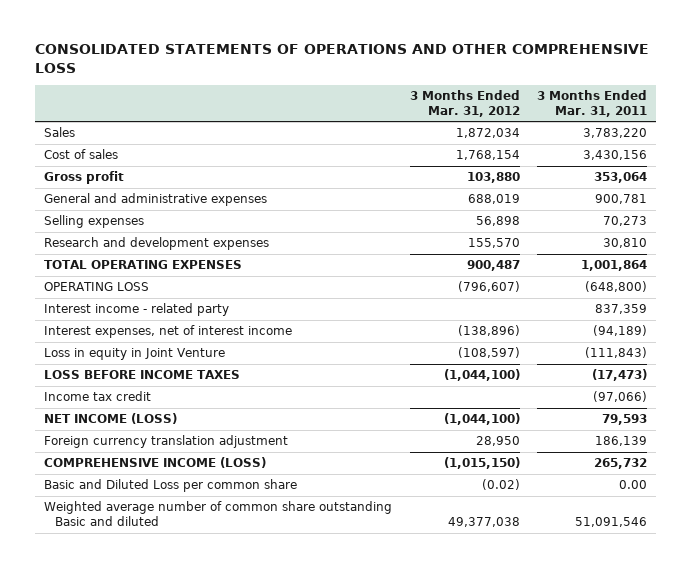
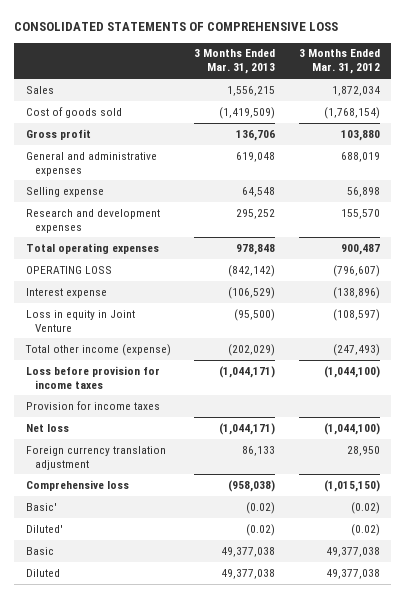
- CONSOLIDATED STATEMENTS OF OPERATIONS AND OTHER COMPREHENSIVE LOSS
+ CONSOLIDATED STATEMENTS OF COMPREHENSIVE LOSS
- | 3 Months Ended Mar. 31, 2012 | 3 Months Ended Mar. 31, 2011
+ | 3 Months Ended Mar. 31, 2013 | 3 Months Ended Mar. 31, 2012
- Cost of sales | 1,768,154 | 3,430,156
+ Cost of goods sold | (1,419,509) | (1,768,154)
- Selling expenses | 56,898 | 70,273
+ Selling expense | 64,548 | 56,898
- TOTAL OPERATING EXPENSES | 900,487 | 1,001,864
+ Total operating expenses | 978,848 | 900,487
- Interest income - related party | | 837,359
- Interest expenses, net of interest income | (138,896) | (94,189)
+ Interest expense | (106,529) | (138,896)
- LOSS BEFORE INCOME TAXES | (1,044,100) | (17,473)
- Income tax credit | | (97,066)
- NET INCOME (LOSS) | (1,044,100) | 79,593
+ Total other income (expense) | (202,029) | (247,493)
+ Loss before provision for income taxes | (1,044,171) | (1,044,100)
+ Provision for income taxes
+ Net loss | (1,044,171) | (1,044,100)
- COMPREHENSIVE INCOME (LOSS) | (1,015,150) | 265,732
- Basic and Diluted Loss per common share | (0.02) | 0.00
- Weighted average number of common share outstanding Basic and diluted | 49,377,038 | 51,091,546
+ Comprehensive loss | (958,038) | (1,015,150)
+ Basic' | (0.02) | (0.02)
+ Diluted' | (0.02) | (0.02)
+ Basic | 49,377,038 | 49,377,038
+ Diluted | 49,377,038 | 49,377,038

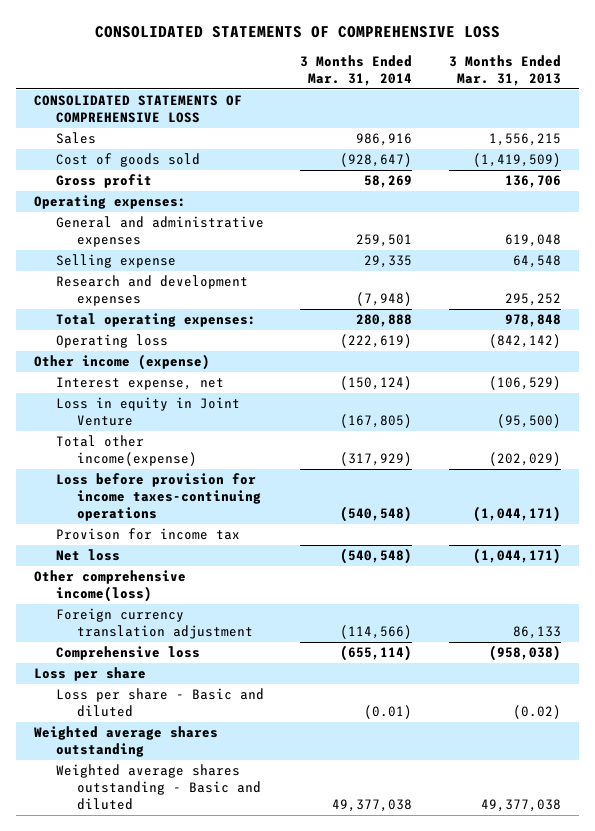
- | 3 Months Ended Mar. 31, 2013 | 3 Months Ended Mar. 31, 2012
+ | 3 Months Ended Mar. 31, 2014 | 3 Months Ended Mar. 31, 2013
+ CONSOLIDATED STATEMENTS OF COMPREHENSIVE LOSS
+ Operating expenses:
- Total operating expenses | 978,848 | 900,487
- OPERATING LOSS | (842,142) | (796,607)
- Interest expense | (106,529) | (138,896)
+ Total operating expenses: | 280,888 | 978,848
+ Operating loss | (222,619) | (842,142)
+ Other income (expense)
+ Interest expense, net | (150,124) | (106,529)
- Total other income (expense) | (202,029) | (247,493)
- Loss before provision for income taxes | (1,044,171) | (1,044,100)
- Provision for income taxes
+ Total other income(expense) | (317,929) | (202,029)
+ Loss before provision for income taxes-continuing operations | (540,548) | (1,044,171)
+ Provison for income tax
+ Other comprehensive income(loss)
- Basic' | (0.02) | (0.02)
- Diluted' | (0.02) | (0.02)
- Basic | 49,377,038 | 49,377,038
- Diluted | 49,377,038 | 49,377,038
+ Loss per share
+ Loss per share - Basic and diluted | (0.01) | (0.02)
+ Weighted average shares outstanding
+ Weighted average shares outstanding - Basic and diluted | 49,377,038 | 49,377,038

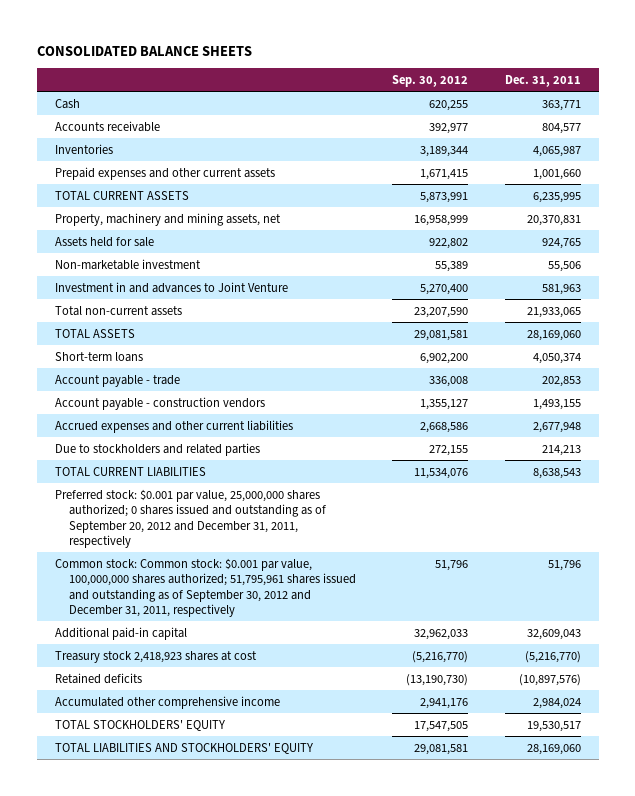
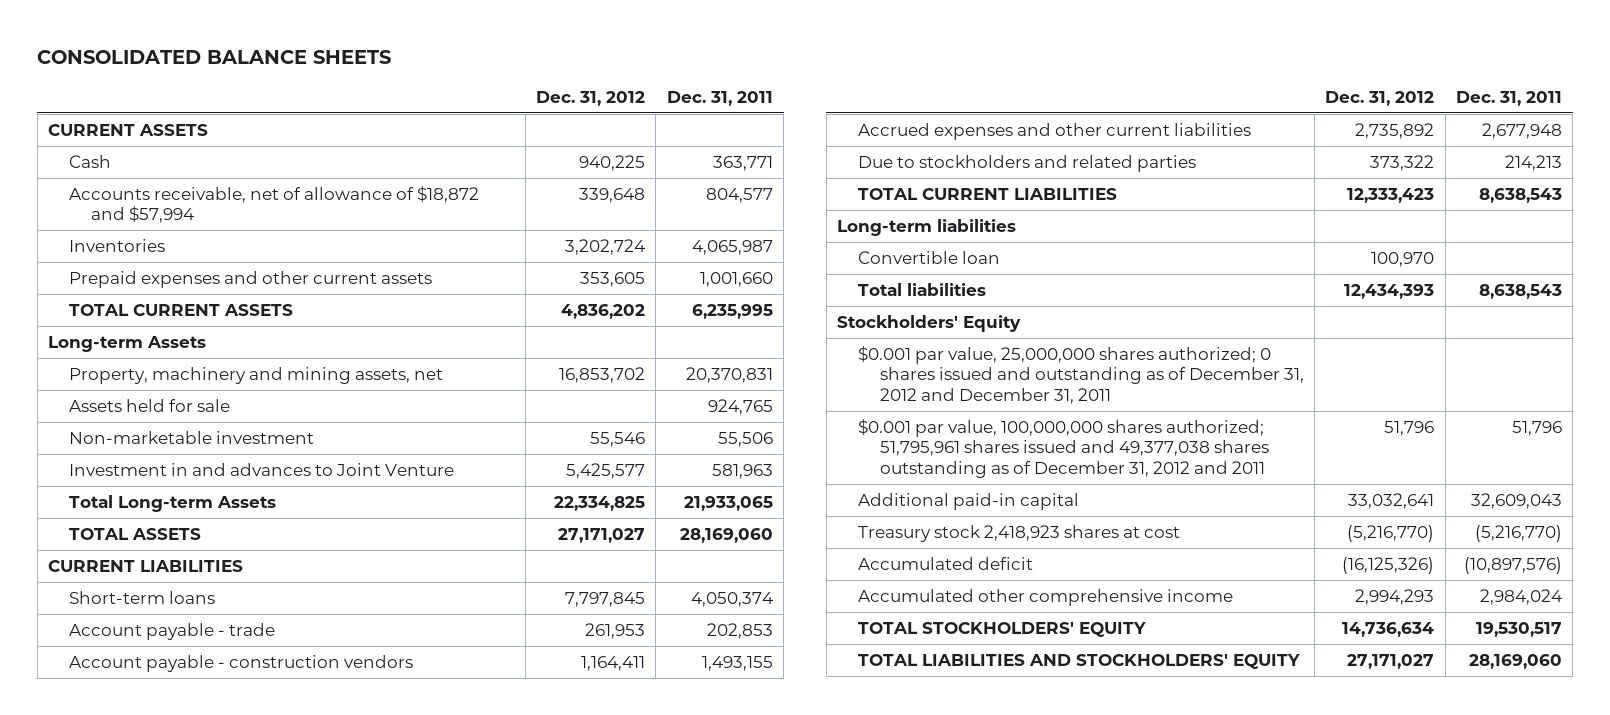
- | Sep. 30, 2012 | Dec. 31, 2011
+ | Dec. 31, 2012 | Dec. 31, 2011
+ CURRENT ASSETS
- Accounts receivable | 392,977 | 804,577
+ Accounts receivable, net of allowance of $18,872 and $57,994 | 339,648 | 804,577
+ Long-term Assets
- Total non-current assets | 23,207,590 | 21,933,065
+ Total Long-term Assets | 22,334,825 | 21,933,065
+ CURRENT LIABILITIES
- Preferred stock: $0.001 par value, 25,000,000 shares authorized; 0 shares issued and outstanding as of September 20, 2012 and December 31, 2011, respectively
- Common stock: Common stock: $0.001 par value, 100,000,000 shares authorized; 51,795,961 shares issued and outstanding as of September 30, 2012 and December 31, 2011, respectively | 51,796 | 51,796
+ Long-term liabilities
+ Convertible loan | 100,970 |
+ Total liabilities | 12,434,393 | 8,638,543
+ Stockholders' Equity
+ $0.001 par value, 25,000,000 shares authorized; 0 shares issued and outstanding as of December 31, 2012 and December 31, 2011
+ $0.001 par value, 100,000,000 shares authorized; 51,795,961 shares issued and 49,377,038 shares outstanding as of December 31, 2012 and 2011 | 51,796 | 51,796
- Retained deficits | (13,190,730) | (10,897,576)
+ Accumulated deficit | (16,125,326) | (10,897,576)

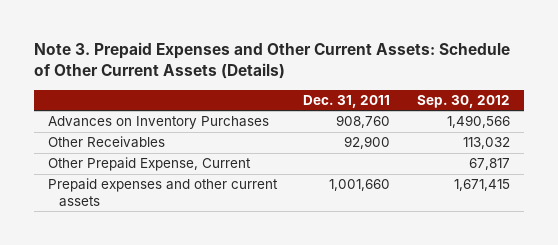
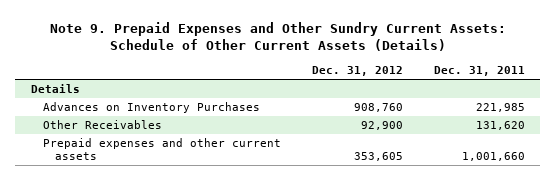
- Note 3. Prepaid Expenses and Other Current Assets: Schedule of Other Current Assets (Details)
+ Note 9. Prepaid Expenses and Other Sundry Current Assets: Schedule of Other Current Assets (Details)
- | Dec. 31, 2011 | Sep. 30, 2012
+ | Dec. 31, 2012 | Dec. 31, 2011
- Advances on Inventory Purchases | 908,760 | 1,490,566
- Other Receivables | 92,900 | 113,032
- Other Prepaid Expense, Current | | 67,817
+ Details
+ Advances on Inventory Purchases | 908,760 | 221,985
+ Other Receivables | 92,900 | 131,620

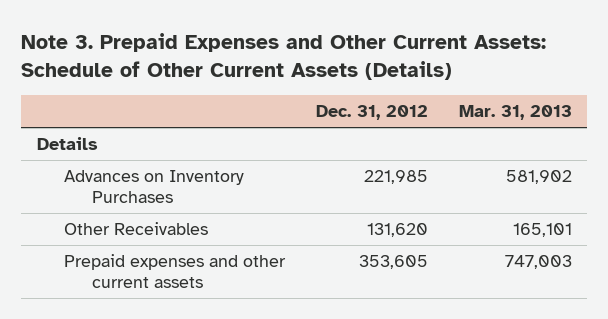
- Note 9. Prepaid Expenses and Other Sundry Current Assets: Schedule of Other Current Assets (Details)
+ Note 3. Prepaid Expenses and Other Current Assets: Schedule of Other Current Assets (Details)
- | Dec. 31, 2012 | Dec. 31, 2011
+ | Dec. 31, 2012 | Mar. 31, 2013
- Advances on Inventory Purchases | 908,760 | 221,985
- Other Receivables | 92,900 | 131,620
+ Advances on Inventory Purchases | 221,985 | 581,902
+ Other Receivables | 131,620 | 165,101

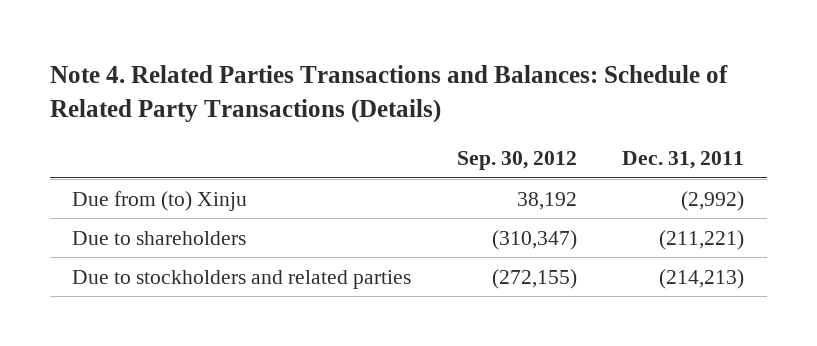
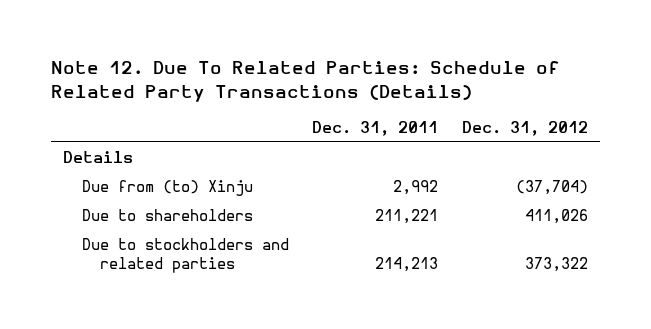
- Note 4. Related Parties Transactions and Balances: Schedule of Related Party Transactions (Details)
+ Note 12. Due To Related Parties: Schedule of Related Party Transactions (Details)
- | Sep. 30, 2012 | Dec. 31, 2011
+ | Dec. 31, 2011 | Dec. 31, 2012
- Due from (to) Xinju | 38,192 | (2,992)
- Due to shareholders | (310,347) | (211,221)
- Due to stockholders and related parties | (272,155) | (214,213)
+ Details
+ Due from (to) Xinju | 2,992 | (37,704)
+ Due to shareholders | 211,221 | 411,026
+ Due to stockholders and related parties | 214,213 | 373,322

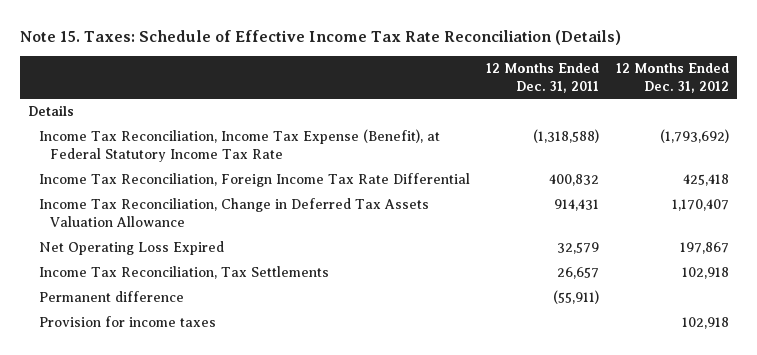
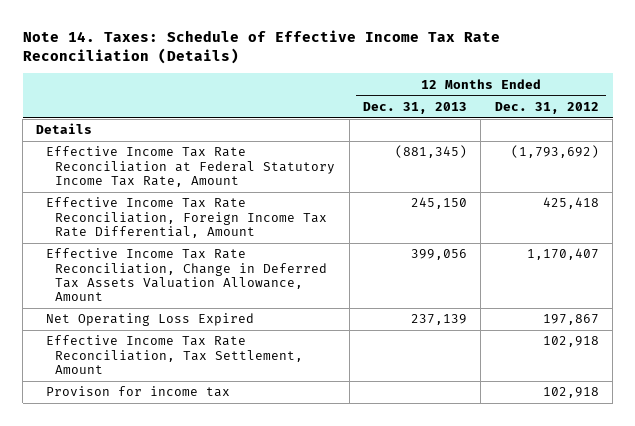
- Note 15. Taxes: Schedule of Effective Income Tax Rate Reconciliation (Details)
+ Note 14. Taxes: Schedule of Effective Income Tax Rate Reconciliation (Details)
- | 12 Months Ended Dec. 31, 2011 | 12 Months Ended Dec. 31, 2012
+ | 12 Months Ended Dec. 31, 2013 | 12 Months Ended Dec. 31, 2012
- Income Tax Reconciliation, Income Tax Expense (Benefit), at Federal Statutory Income Tax Rate | (1,318,588) | (1,793,692)
- Income Tax Reconciliation, Foreign Income Tax Rate Differential | 400,832 | 425,418
- Income Tax Reconciliation, Change in Deferred Tax Assets Valuation Allowance | 914,431 | 1,170,407
+ Effective Income Tax Rate Reconciliation at Federal Statutory Income Tax Rate, Amount | (881,345) | (1,793,692)
+ Effective Income Tax Rate Reconciliation, Foreign Income Tax Rate Differential, Amount | 245,150 | 425,418
+ Effective Income Tax Rate Reconciliation, Change in Deferred Tax Assets Valuation Allowance, Amount | 399,056 | 1,170,407
- Income Tax Reconciliation, Tax Settlements | 26,657 | 102,918
- Permanent difference | (55,911) |
- Provision for income taxes | | 102,918
+ Effective Income Tax Rate Reconciliation, Tax Settlement, Amount | | 102,918
+ Provison for income tax | | 102,918

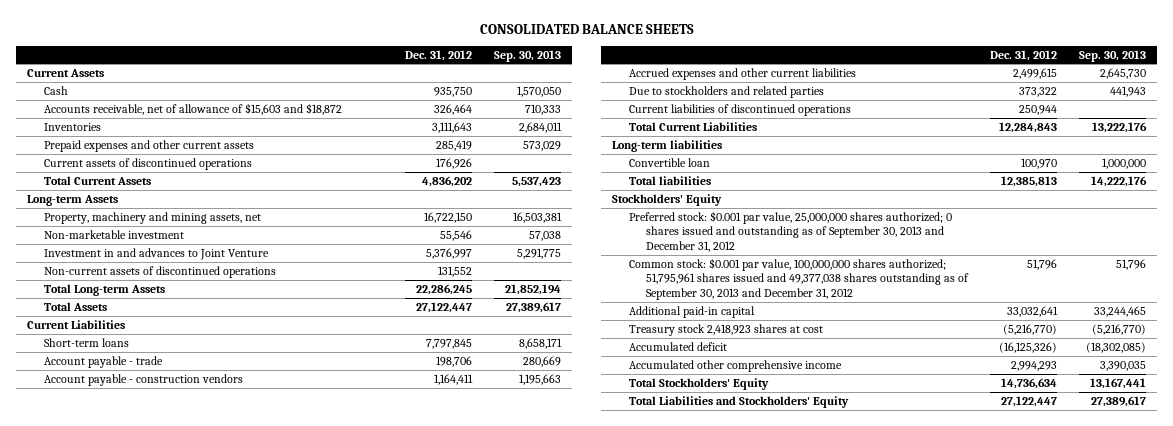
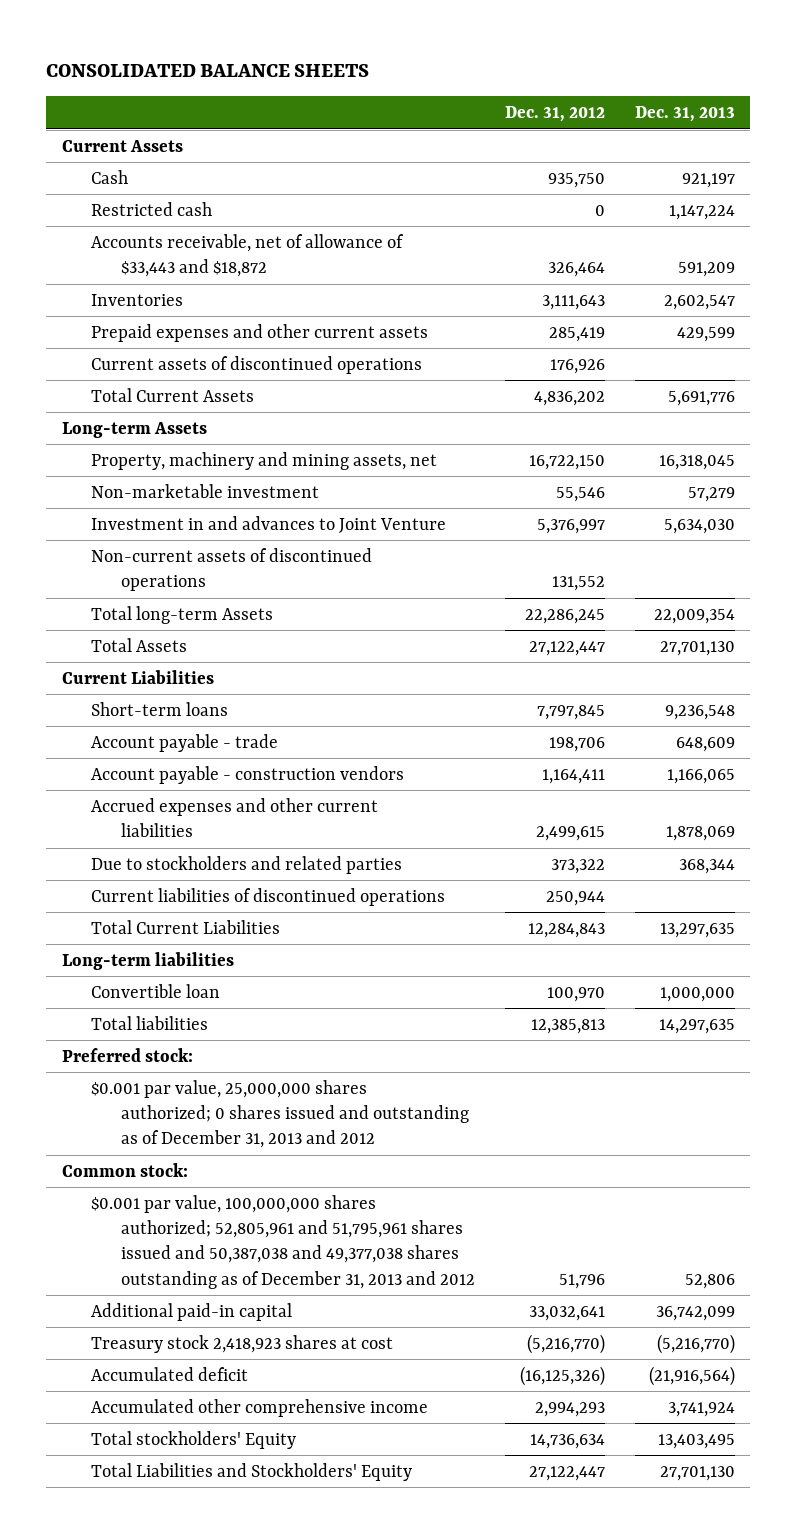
- | Dec. 31, 2012 | Sep. 30, 2013
+ | Dec. 31, 2012 | Dec. 31, 2013
- Accounts receivable, net of allowance of $15,603 and $18,872 | 326,464 | 710,333
+ Restricted cash | 0 | 1,147,224
+ Accounts receivable, net of allowance of $33,443 and $18,872 | 326,464 | 591,209
- Total Long-term Assets | 22,286,245 | 21,852,194
+ Total long-term Assets | 22,286,245 | 22,009,354
- Stockholders' Equity
- Preferred stock: $0.001 par value, 25,000,000 shares authorized; 0 shares issued and outstanding as of September 30, 2013 and December 31, 2012
- Common stock: $0.001 par value, 100,000,000 shares authorized; 51,795,961 shares issued and 49,377,038 shares outstanding as of September 30, 2013 and December 31, 2012 | 51,796 | 51,796
+ Preferred stock:
+ $0.001 par value, 25,000,000 shares authorized; 0 shares issued and outstanding as of December 31, 2013 and 2012
+ Common stock:
+ $0.001 par value, 100,000,000 shares authorized; 52,805,961 and 51,795,961 shares issued and 50,387,038 and 49,377,038 shares outstanding as of December 31, 2013 and 2012 | 51,796 | 52,806
- Total Stockholders' Equity | 14,736,634 | 13,167,441
+ Total stockholders' Equity | 14,736,634 | 13,403,495

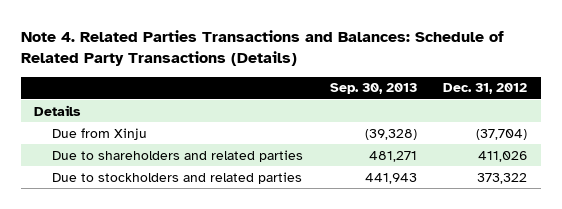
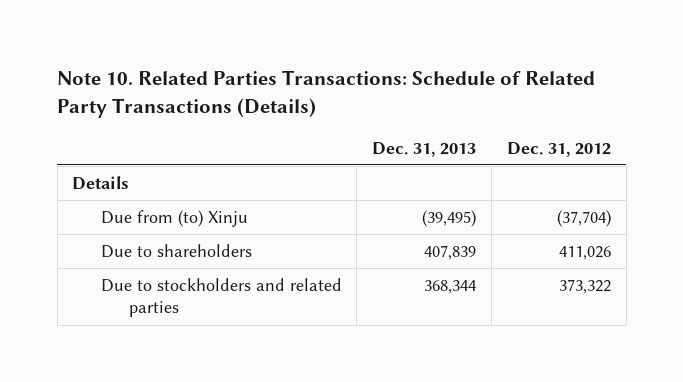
- Note 4. Related Parties Transactions and Balances: Schedule of Related Party Transactions (Details)
+ Note 10. Related Parties Transactions: Schedule of Related Party Transactions (Details)
- | Sep. 30, 2013 | Dec. 31, 2012
+ | Dec. 31, 2013 | Dec. 31, 2012
- Due from Xinju | (39,328) | (37,704)
- Due to shareholders and related parties | 481,271 | 411,026
+ Due from (to) Xinju | (39,495) | (37,704)
+ Due to shareholders | 407,839 | 411,026

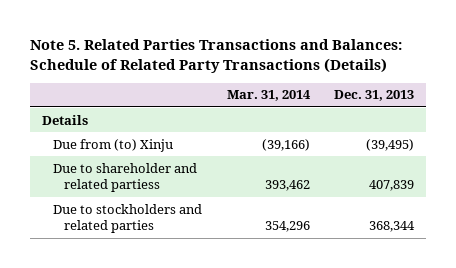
- Note 10. Related Parties Transactions: Schedule of Related Party Transactions (Details)
+ Note 5. Related Parties Transactions and Balances: Schedule of Related Party Transactions (Details)
- | Dec. 31, 2013 | Dec. 31, 2012
+ | Mar. 31, 2014 | Dec. 31, 2013
- Due to shareholders | 407,839 | 411,026
+ Due to shareholder and related partiess | 393,462 | 407,839

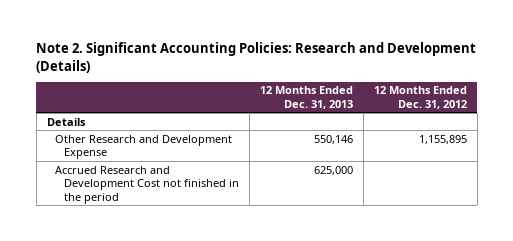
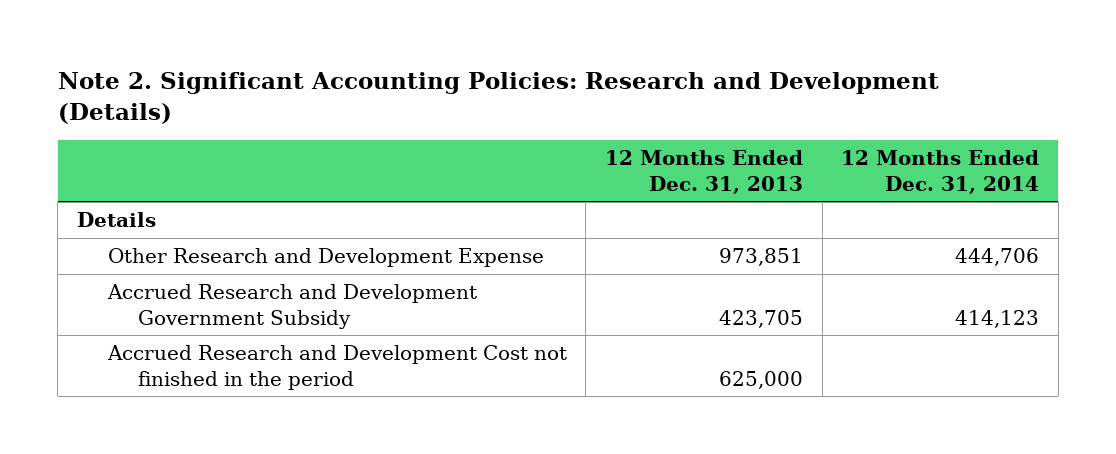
- | 12 Months Ended Dec. 31, 2013 | 12 Months Ended Dec. 31, 2012
+ | 12 Months Ended Dec. 31, 2013 | 12 Months Ended Dec. 31, 2014
- Other Research and Development Expense | 550,146 | 1,155,895
+ Other Research and Development Expense | 973,851 | 444,706
+ Accrued Research and Development Government Subsidy | 423,705 | 414,123

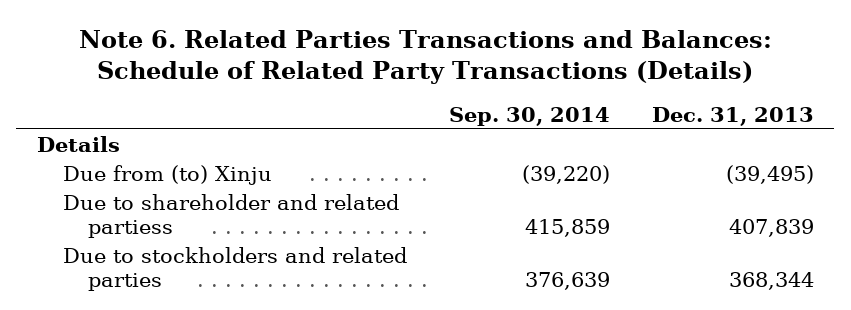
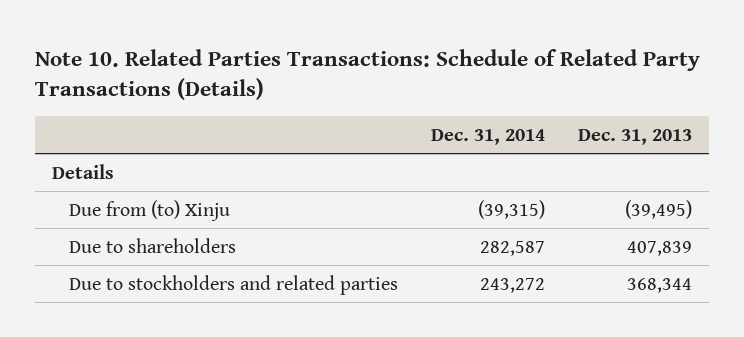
- Note 6. Related Parties Transactions and Balances: Schedule of Related Party Transactions (Details)
+ Note 10. Related Parties Transactions: Schedule of Related Party Transactions (Details)
- | Sep. 30, 2014 | Dec. 31, 2013
+ | Dec. 31, 2014 | Dec. 31, 2013
- Due to shareholder and related partiess | 415,859 | 407,839
+ Due to shareholders | 282,587 | 407,839

